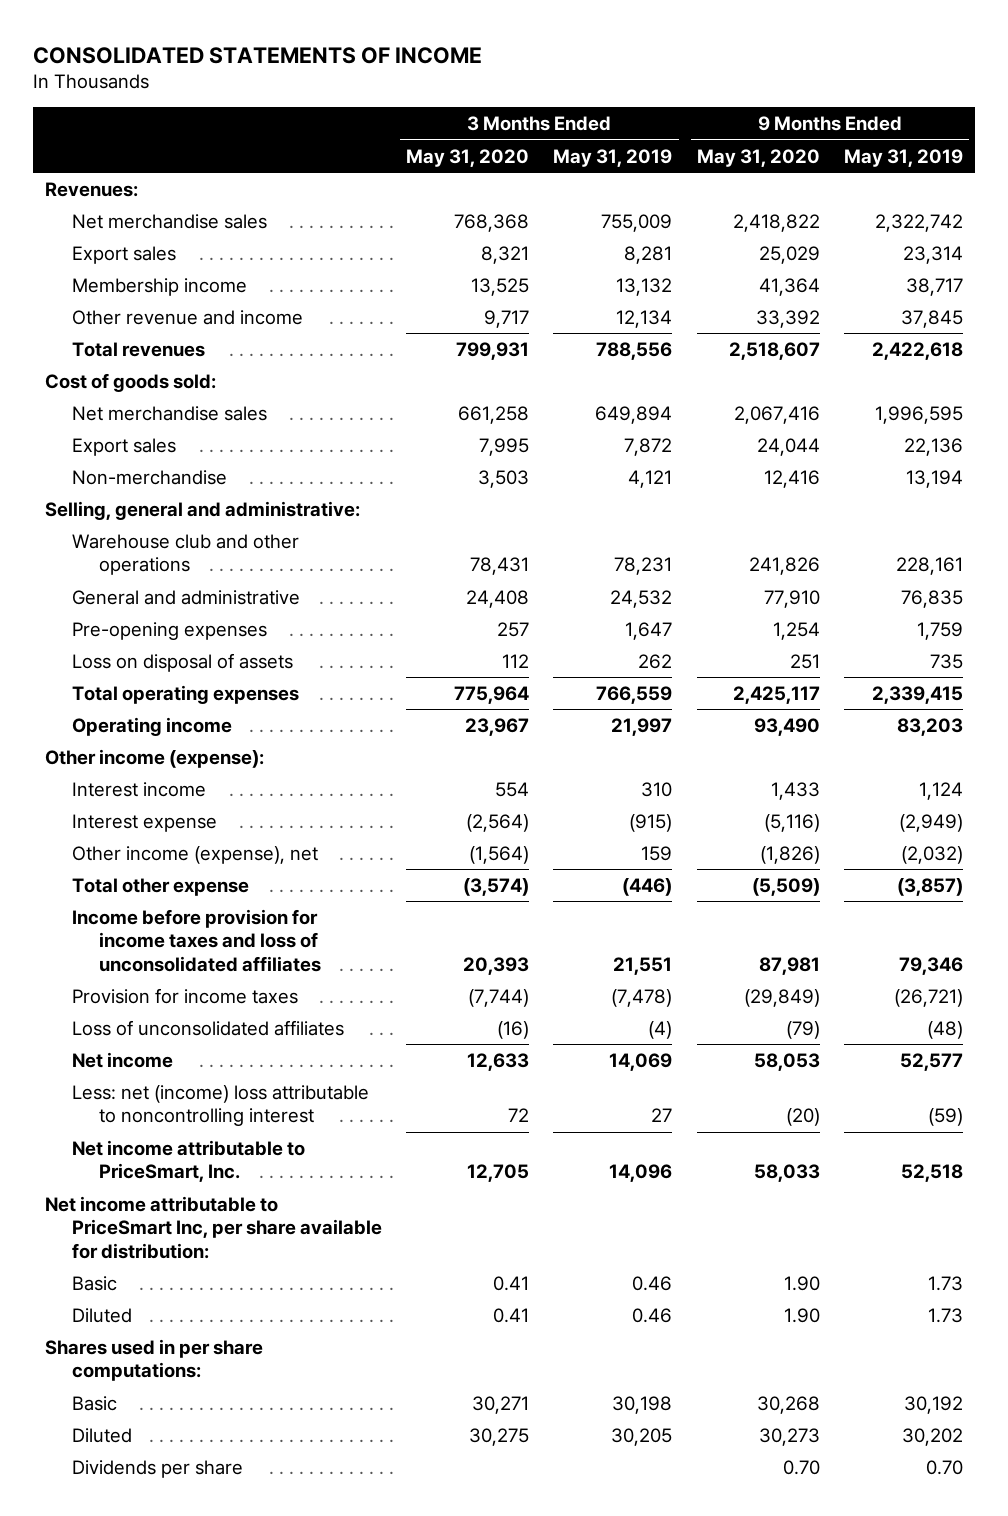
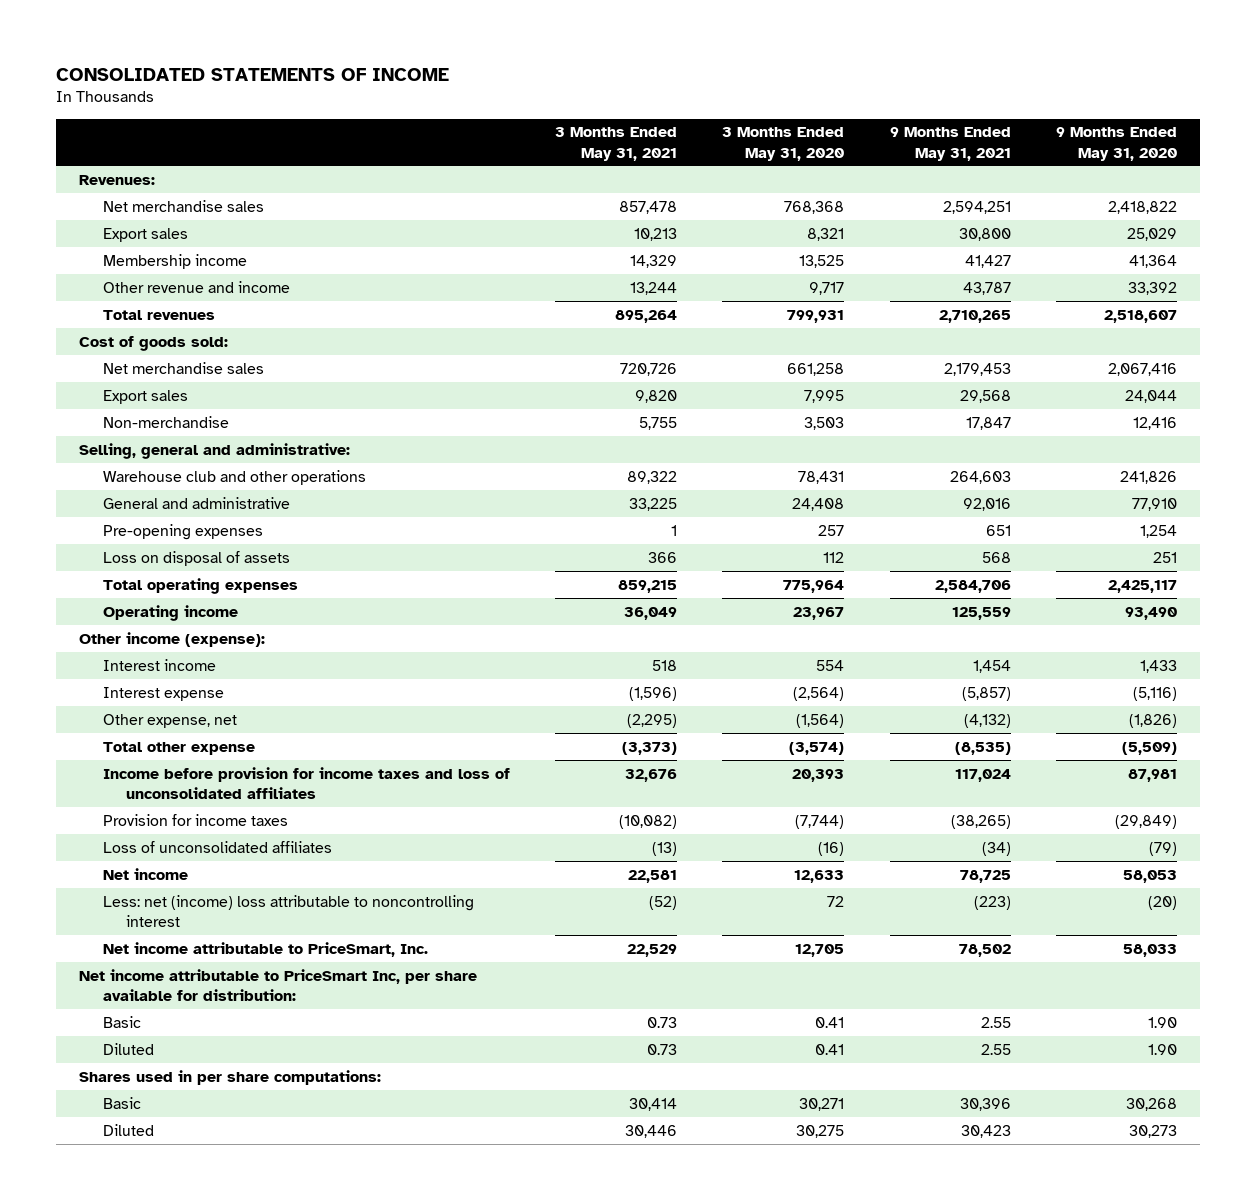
- | 3 Months Ended May 31, 2020 | 3 Months Ended May 31, 2019 | 9 Months Ended May 31, 2020 | 9 Months Ended May 31, 2019
+ | 3 Months Ended May 31, 2021 | 3 Months Ended May 31, 2020 | 9 Months Ended May 31, 2021 | 9 Months Ended May 31, 2020
- Other income (expense), net | (1,564) | 159 | (1,826) | (2,032)
+ Other expense, net | (2,295) | (1,564) | (4,132) | (1,826)
- Dividends per share | | | 0.70 | 0.70

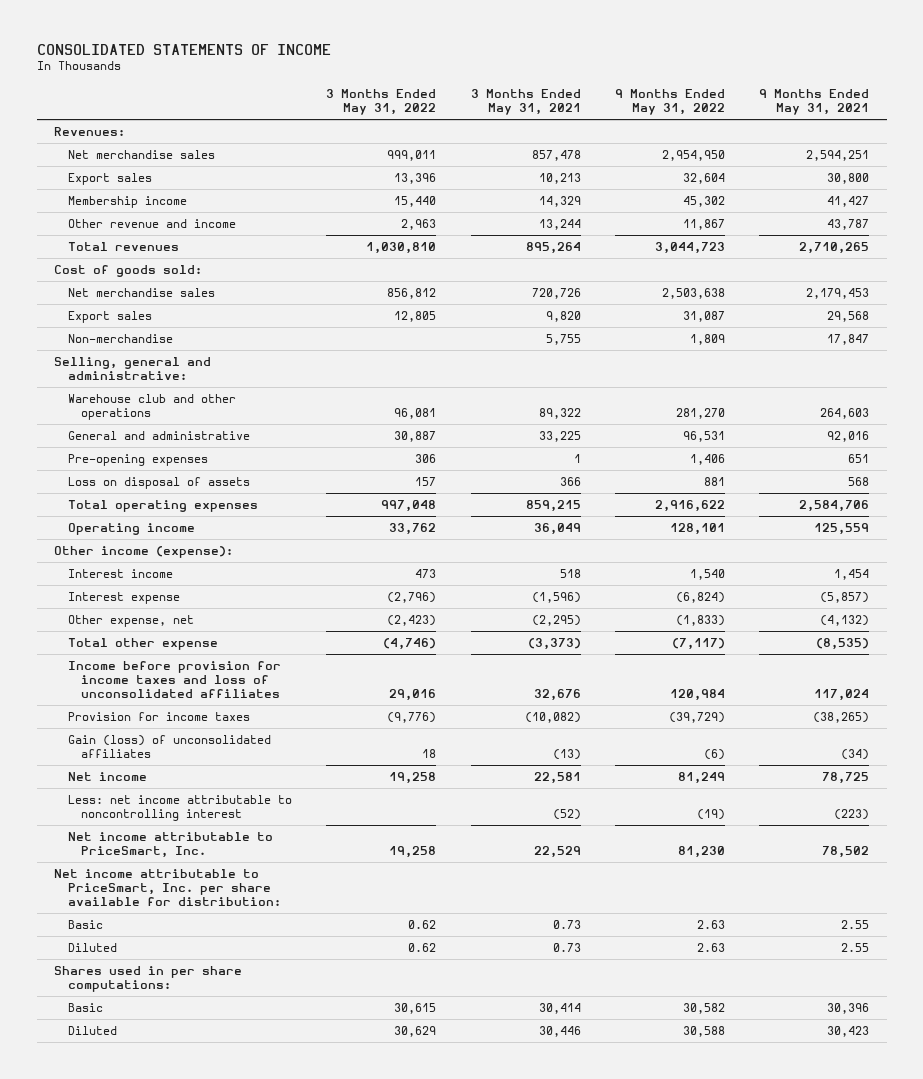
- | 3 Months Ended May 31, 2021 | 3 Months Ended May 31, 2020 | 9 Months Ended May 31, 2021 | 9 Months Ended May 31, 2020
+ | 3 Months Ended May 31, 2022 | 3 Months Ended May 31, 2021 | 9 Months Ended May 31, 2022 | 9 Months Ended May 31, 2021
- Loss of unconsolidated affiliates | (13) | (16) | (34) | (79)
+ Gain (loss) of unconsolidated affiliates | 18 | (13) | (6) | (34)
- Less: net (income) loss attributable to noncontrolling interest | (52) | 72 | (223) | (20)
+ Less: net income attributable to noncontrolling interest | | (52) | (19) | (223)
- Net income attributable to PriceSmart Inc, per share available for distribution:
+ Net income attributable to PriceSmart, Inc. per share available for distribution:

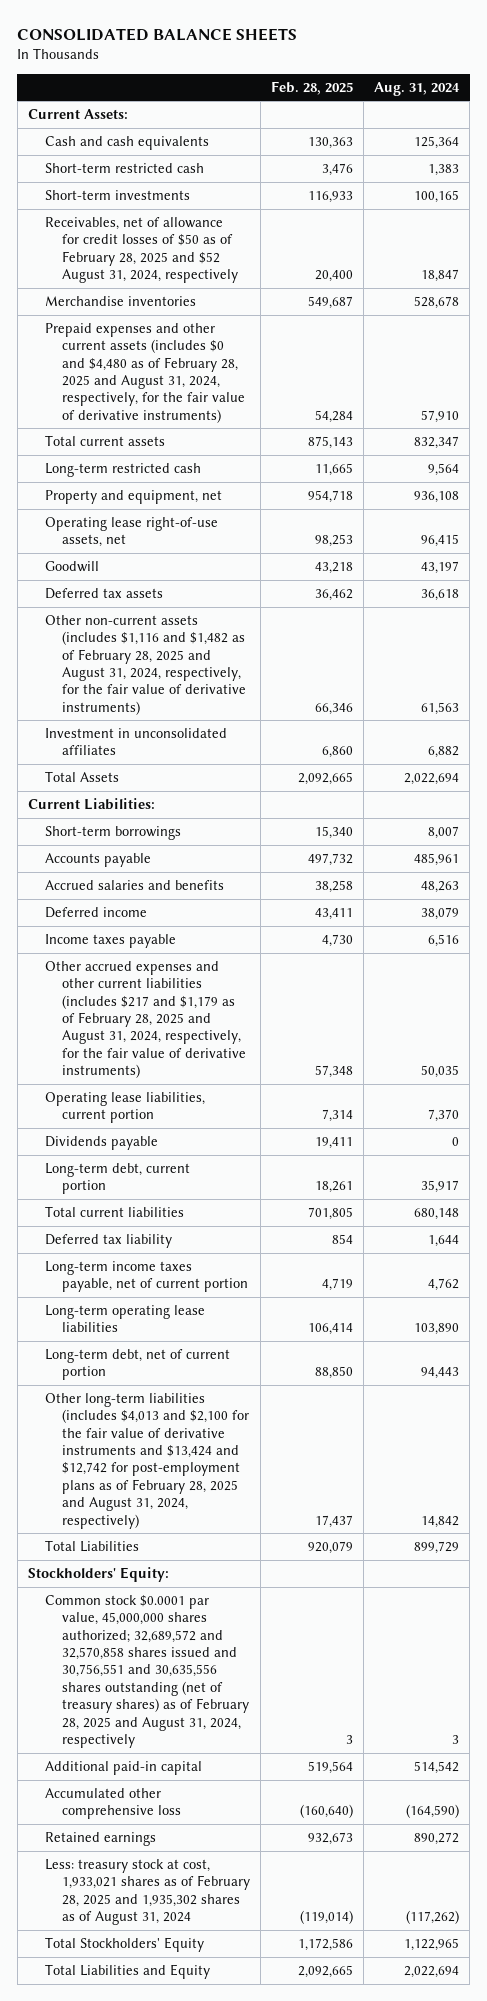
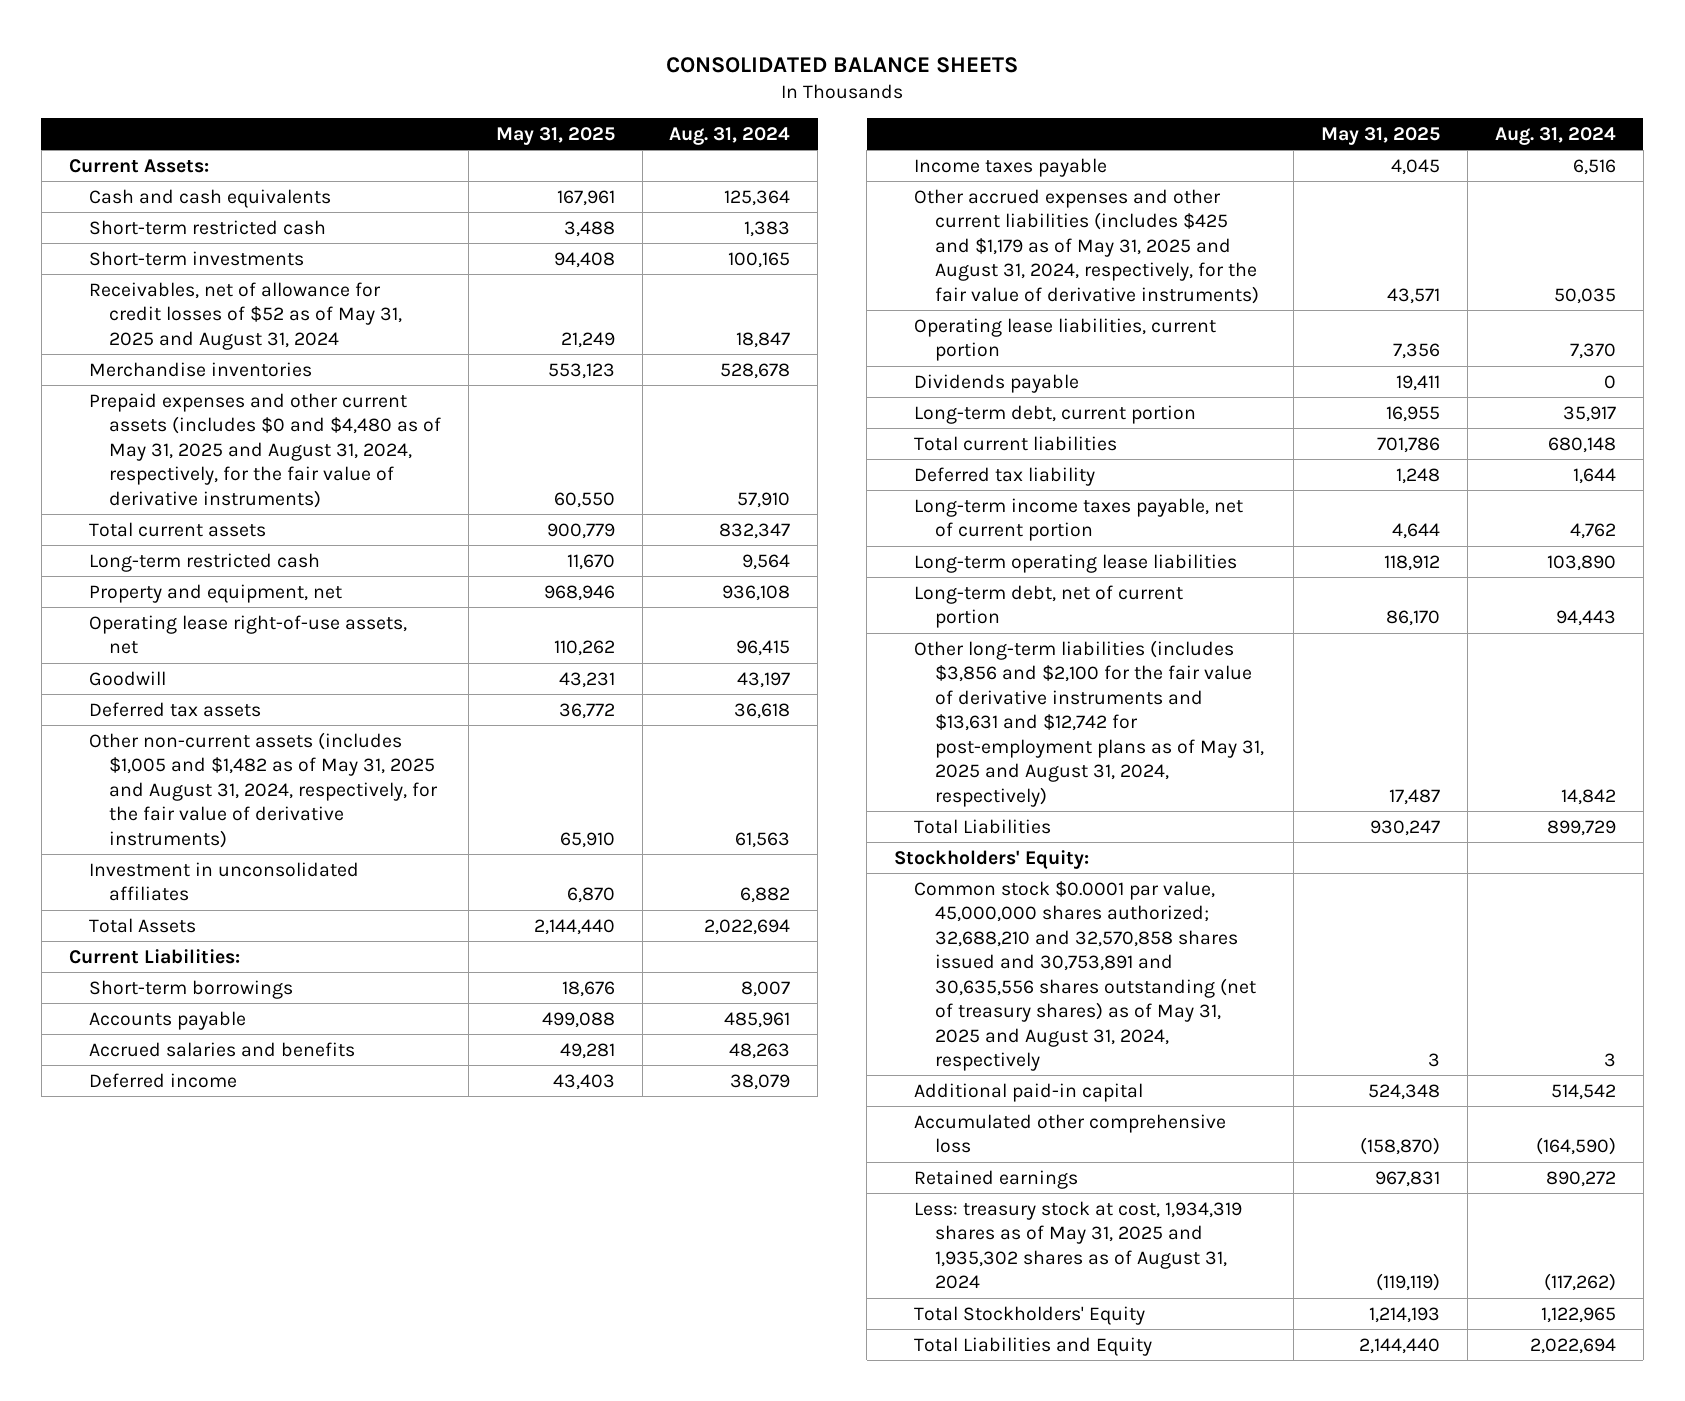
- | Feb. 28, 2025 | Aug. 31, 2024
+ | May 31, 2025 | Aug. 31, 2024
- Receivables, net of allowance for credit losses of $50 as of February 28, 2025 and $52 August 31, 2024, respectively | 20,400 | 18,847
+ Receivables, net of allowance for credit losses of $52 as of May 31, 2025 and August 31, 2024 | 21,249 | 18,847
- Prepaid expenses and other current assets (includes $0 and $4,480 as of February 28, 2025 and August 31, 2024, respectively, for the fair value of derivative instruments) | 54,284 | 57,910
+ Prepaid expenses and other current assets (includes $0 and $4,480 as of May 31, 2025 and August 31, 2024, respectively, for the fair value of derivative instruments) | 60,550 | 57,910
- Other non-current assets (includes $1,116 and $1,482 as of February 28, 2025 and August 31, 2024, respectively, for the fair value of derivative instruments) | 66,346 | 61,563
+ Other non-current assets (includes $1,005 and $1,482 as of May 31, 2025 and August 31, 2024, respectively, for the fair value of derivative instruments) | 65,910 | 61,563
- Other accrued expenses and other current liabilities (includes $217 and $1,179 as of February 28, 2025 and August 31, 2024, respectively, for the fair value of derivative instruments) | 57,348 | 50,035
+ Other accrued expenses and other current liabilities (includes $425 and $1,179 as of May 31, 2025 and August 31, 2024, respectively, for the fair value of derivative instruments) | 43,571 | 50,035
- Other long-term liabilities (includes $4,013 and $2,100 for the fair value of derivative instruments and $13,424 and $12,742 for post-employment plans as of February 28, 2025 and August 31, 2024, respectively) | 17,437 | 14,842
+ Other long-term liabilities (includes $3,856 and $2,100 for the fair value of derivative instruments and $13,631 and $12,742 for post-employment plans as of May 31, 2025 and August 31, 2024, respectively) | 17,487 | 14,842
- Common stock $0.0001 par value, 45,000,000 shares authorized; 32,689,572 and 32,570,858 shares issued and 30,756,551 and 30,635,556 shares outstanding (net of treasury shares) as of February 28, 2025 and August 31, 2024, respectively | 3 | 3
+ Common stock $0.0001 par value, 45,000,000 shares authorized; 32,688,210 and 32,570,858 shares issued and 30,753,891 and 30,635,556 shares outstanding (net of treasury shares) as of May 31, 2025 and August 31, 2024, respectively | 3 | 3
- Less: treasury stock at cost, 1,933,021 shares as of February 28, 2025 and 1,935,302 shares as of August 31, 2024 | (119,014) | (117,262)
+ Less: treasury stock at cost, 1,934,319 shares as of May 31, 2025 and 1,935,302 shares as of August 31, 2024 | (119,119) | (117,262)

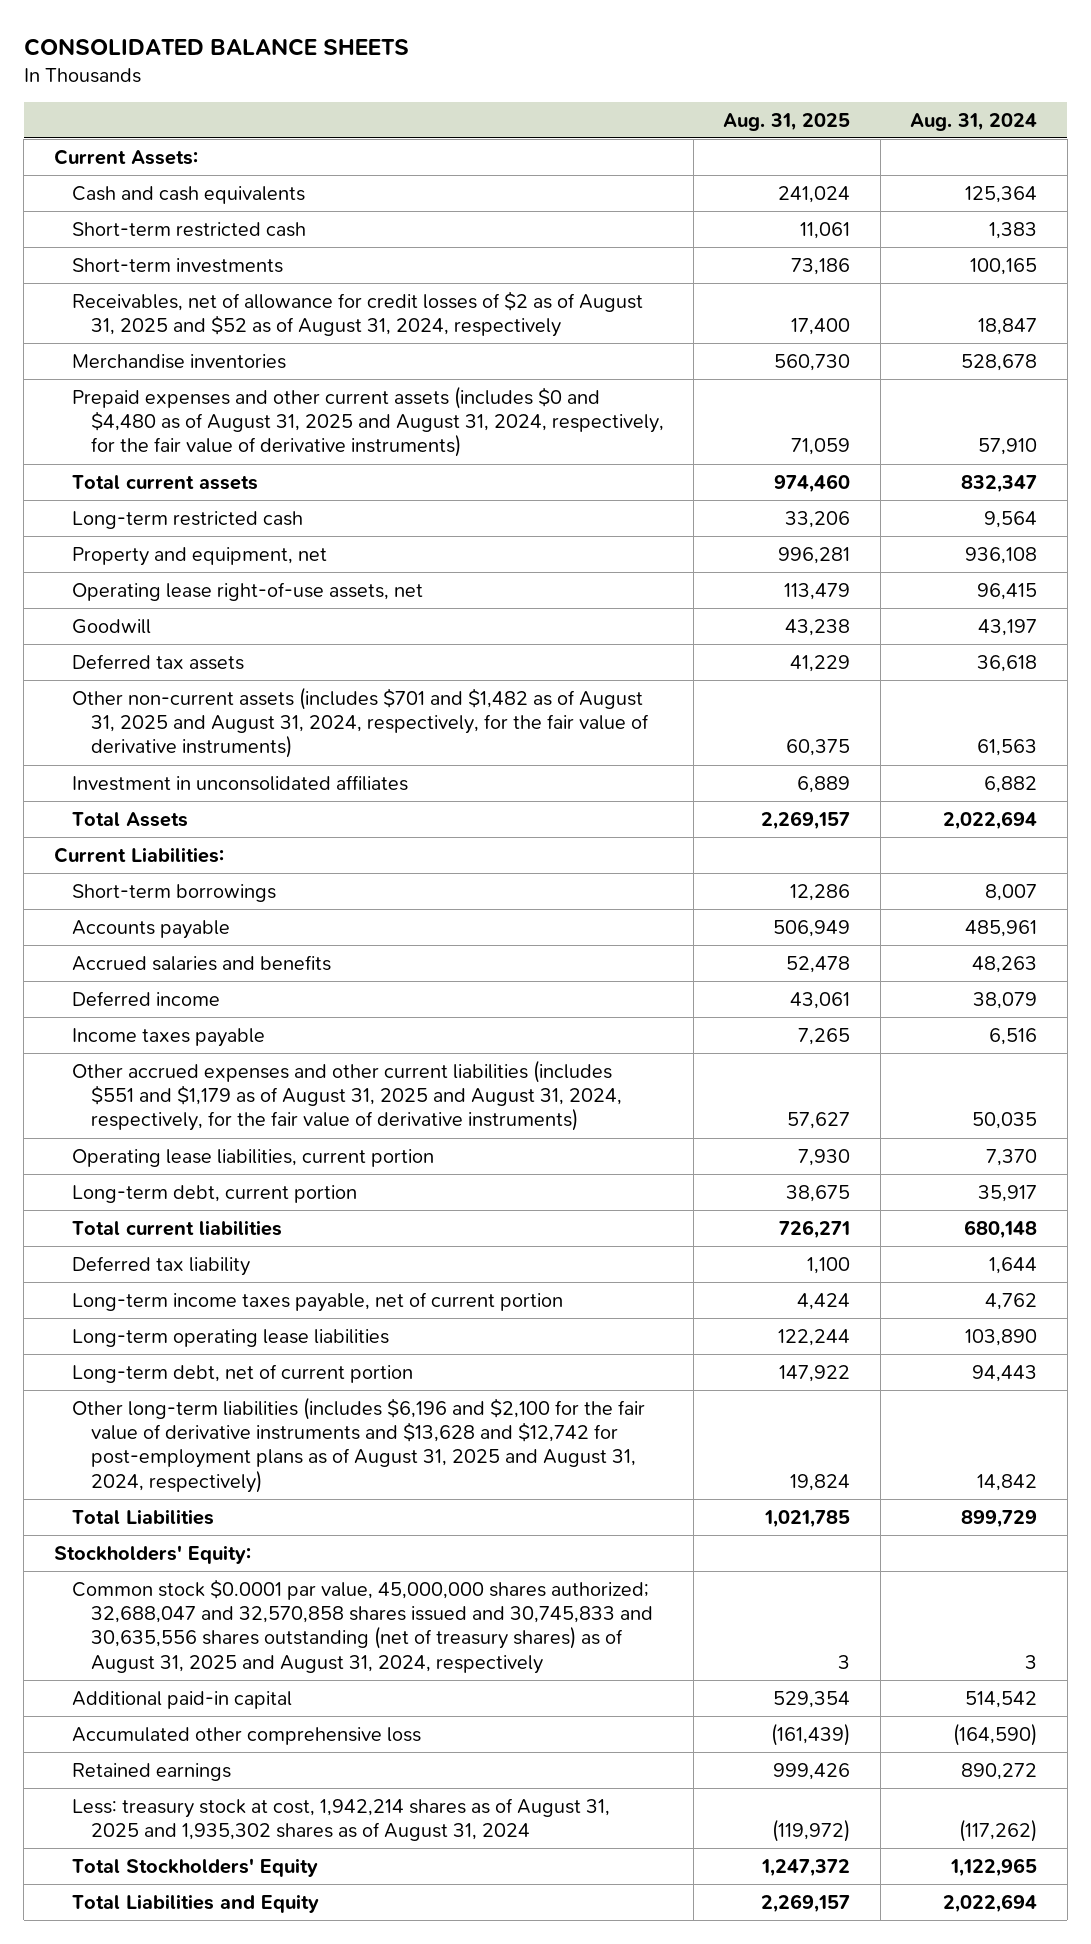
- | May 31, 2025 | Aug. 31, 2024
+ | Aug. 31, 2025 | Aug. 31, 2024
- Receivables, net of allowance for credit losses of $52 as of May 31, 2025 and August 31, 2024 | 21,249 | 18,847
+ Receivables, net of allowance for credit losses of $2 as of August 31, 2025 and $52 as of August 31, 2024, respectively | 17,400 | 18,847
- Prepaid expenses and other current assets (includes $0 and $4,480 as of May 31, 2025 and August 31, 2024, respectively, for the fair value of derivative instruments) | 60,550 | 57,910
+ Prepaid expenses and other current assets (includes $0 and $4,480 as of August 31, 2025 and August 31, 2024, respectively, for the fair value of derivative instruments) | 71,059 | 57,910
- Other non-current assets (includes $1,005 and $1,482 as of May 31, 2025 and August 31, 2024, respectively, for the fair value of derivative instruments) | 65,910 | 61,563
+ Other non-current assets (includes $701 and $1,482 as of August 31, 2025 and August 31, 2024, respectively, for the fair value of derivative instruments) | 60,375 | 61,563
- Other accrued expenses and other current liabilities (includes $425 and $1,179 as of May 31, 2025 and August 31, 2024, respectively, for the fair value of derivative instruments) | 43,571 | 50,035
+ Other accrued expenses and other current liabilities (includes $551 and $1,179 as of August 31, 2025 and August 31, 2024, respectively, for the fair value of derivative instruments) | 57,627 | 50,035
- Dividends payable | 19,411 | 0
- Other long-term liabilities (includes $3,856 and $2,100 for the fair value of derivative instruments and $13,631 and $12,742 for post-employment plans as of May 31, 2025 and August 31, 2024, respectively) | 17,487 | 14,842
+ Other long-term liabilities (includes $6,196 and $2,100 for the fair value of derivative instruments and $13,628 and $12,742 for post-employment plans as of August 31, 2025 and August 31, 2024, respectively) | 19,824 | 14,842
- Common stock $0.0001 par value, 45,000,000 shares authorized; 32,688,210 and 32,570,858 shares issued and 30,753,891 and 30,635,556 shares outstanding (net of treasury shares) as of May 31, 2025 and August 31, 2024, respectively | 3 | 3
+ Common stock $0.0001 par value, 45,000,000 shares authorized; 32,688,047 and 32,570,858 shares issued and 30,745,833 and 30,635,556 shares outstanding (net of treasury shares) as of August 31, 2025 and August 31, 2024, respectively | 3 | 3
- Less: treasury stock at cost, 1,934,319 shares as of May 31, 2025 and 1,935,302 shares as of August 31, 2024 | (119,119) | (117,262)
+ Less: treasury stock at cost, 1,942,214 shares as of August 31, 2025 and 1,935,302 shares as of August 31, 2024 | (119,972) | (117,262)

